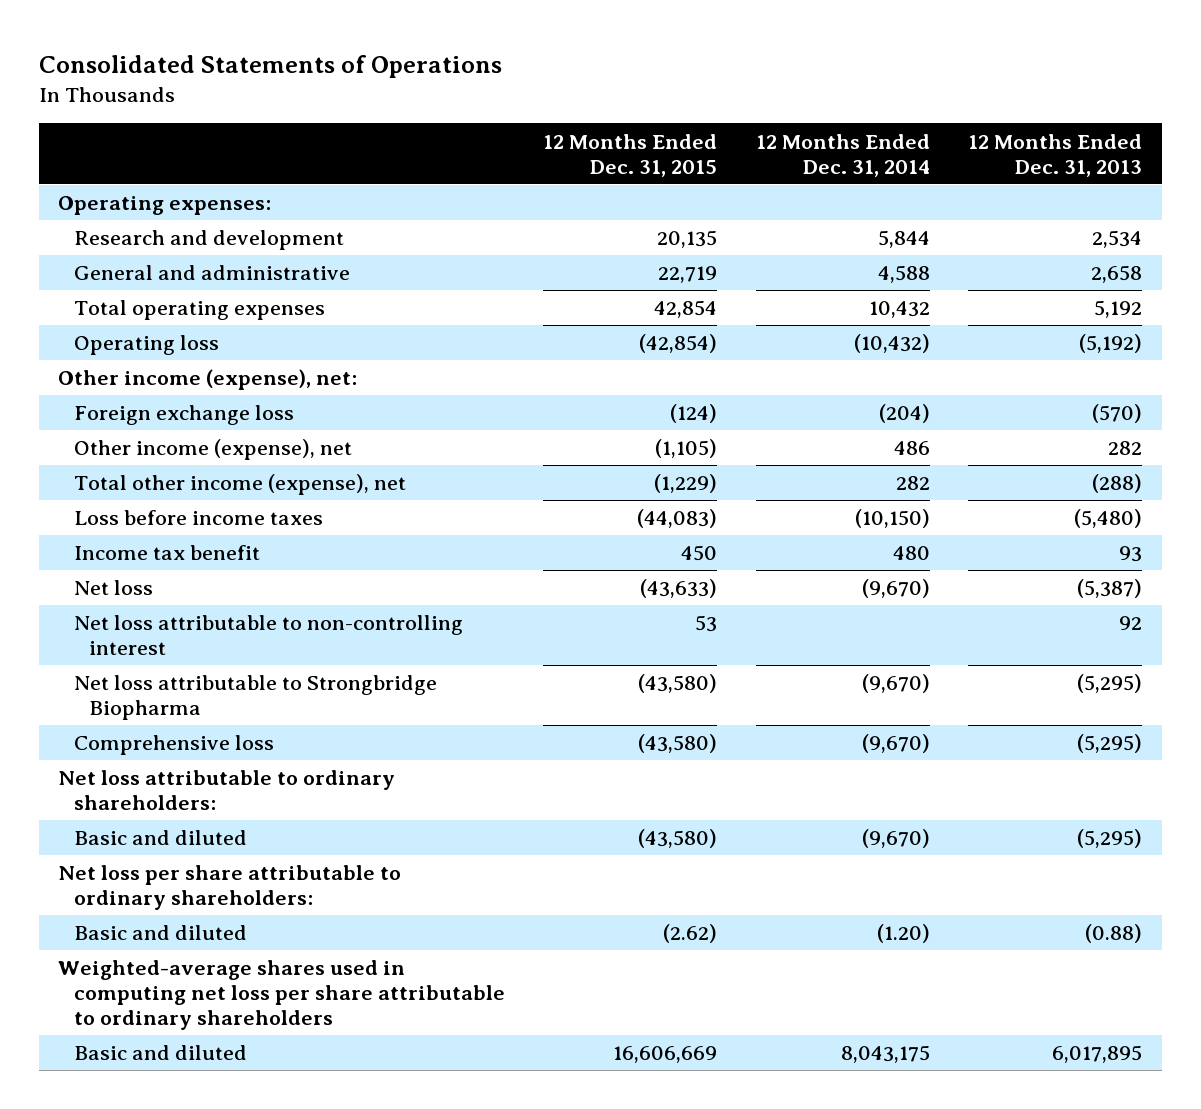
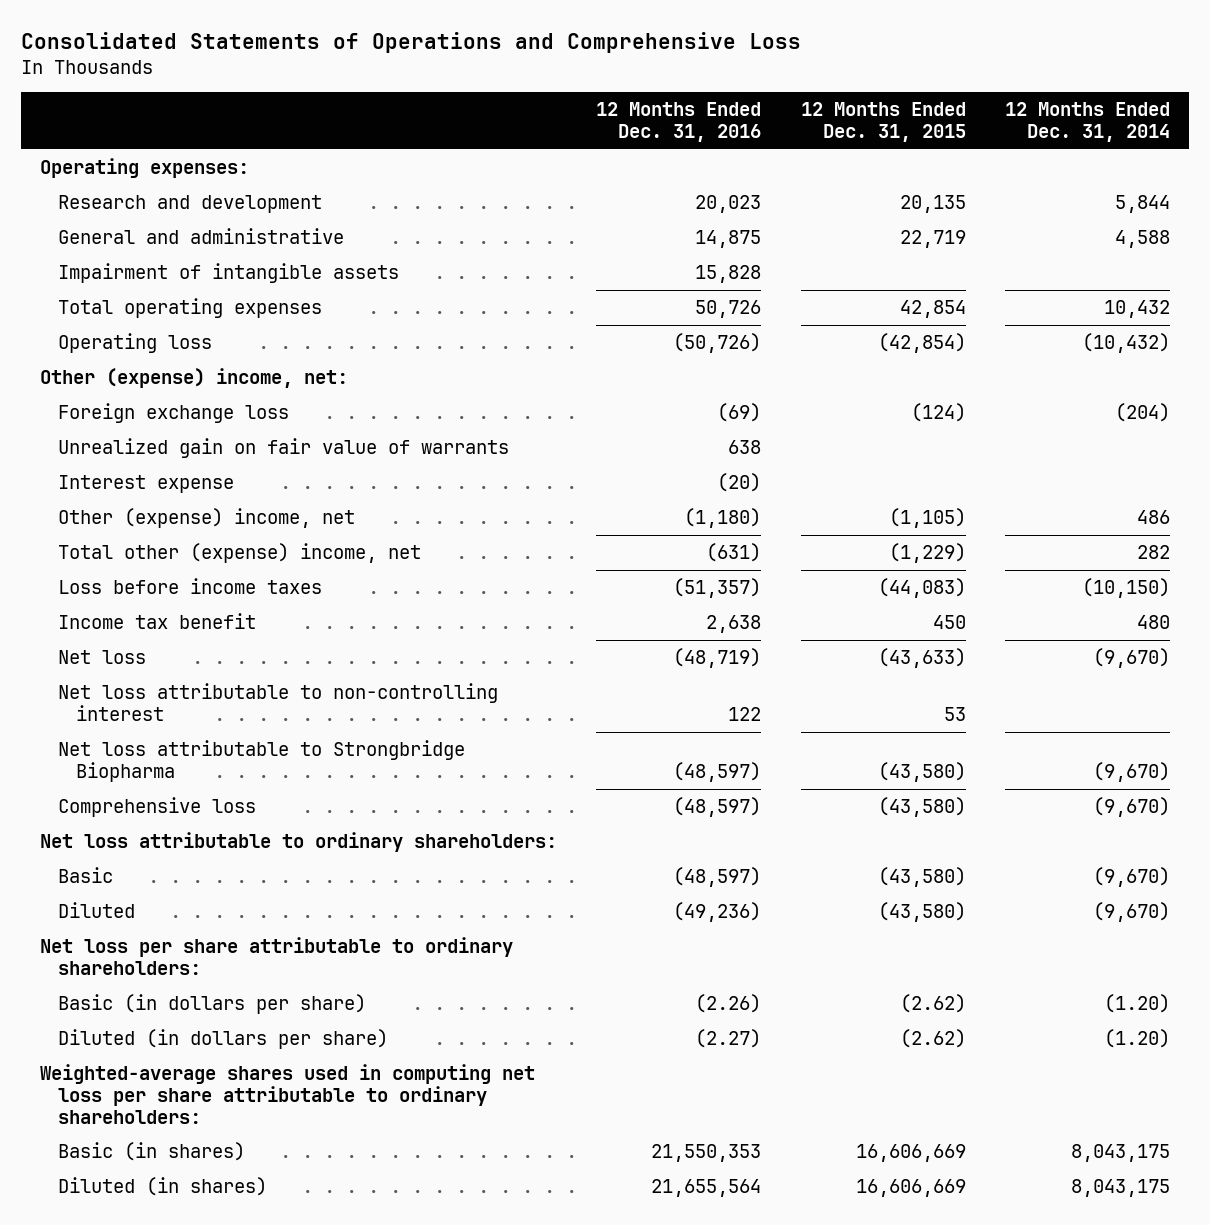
- Consolidated Statements of Operations
+ Consolidated Statements of Operations and Comprehensive Loss
- | 12 Months Ended Dec. 31, 2015 | 12 Months Ended Dec. 31, 2014 | 12 Months Ended Dec. 31, 2013
+ | 12 Months Ended Dec. 31, 2016 | 12 Months Ended Dec. 31, 2015 | 12 Months Ended Dec. 31, 2014
+ Impairment of intangible assets | 15,828 | |
- Other income (expense), net:
+ Other (expense) income, net:
- Other income (expense), net | (1,105) | 486 | 282
- Total other income (expense), net | (1,229) | 282 | (288)
+ Unrealized gain on fair value of warrants | 638 | |
+ Interest expense | (20) | |
+ Other (expense) income, net | (1,180) | (1,105) | 486
+ Total other (expense) income, net | (631) | (1,229) | 282
- Basic and diluted | (43,580) | (9,670) | (5,295)
+ Basic | (48,597) | (43,580) | (9,670)
+ Diluted | (49,236) | (43,580) | (9,670)
- Basic and diluted | (2.62) | (1.20) | (0.88)
- Weighted-average shares used in computing net loss per share attributable to ordinary shareholders
- Basic and diluted | 16,606,669 | 8,043,175 | 6,017,895
+ Basic (in dollars per share) | (2.26) | (2.62) | (1.20)
+ Diluted (in dollars per share) | (2.27) | (2.62) | (1.20)
+ Weighted-average shares used in computing net loss per share attributable to ordinary shareholders:
+ Basic (in shares) | 21,550,353 | 16,606,669 | 8,043,175
+ Diluted (in shares) | 21,655,564 | 16,606,669 | 8,043,175

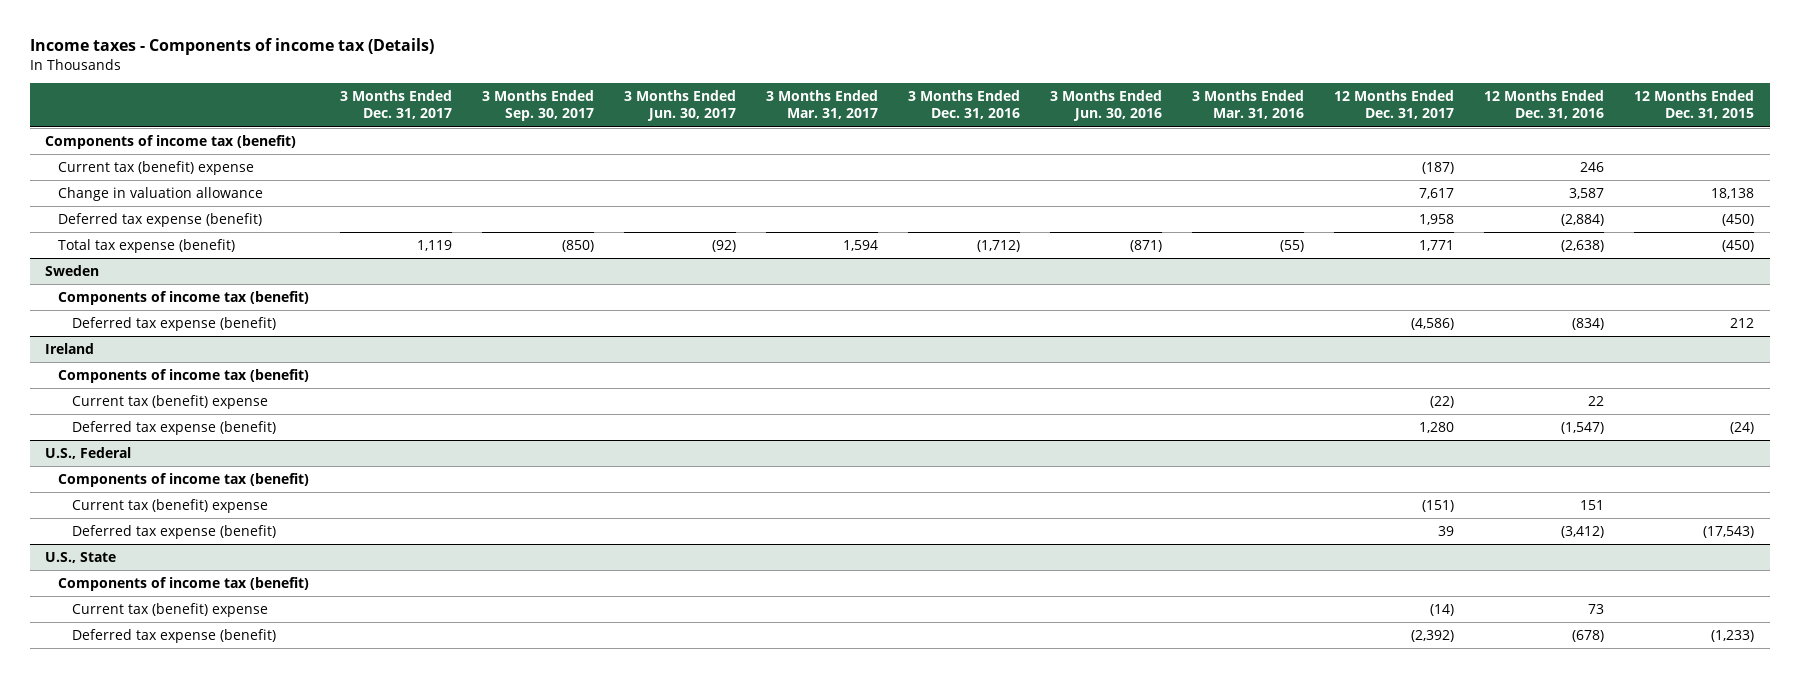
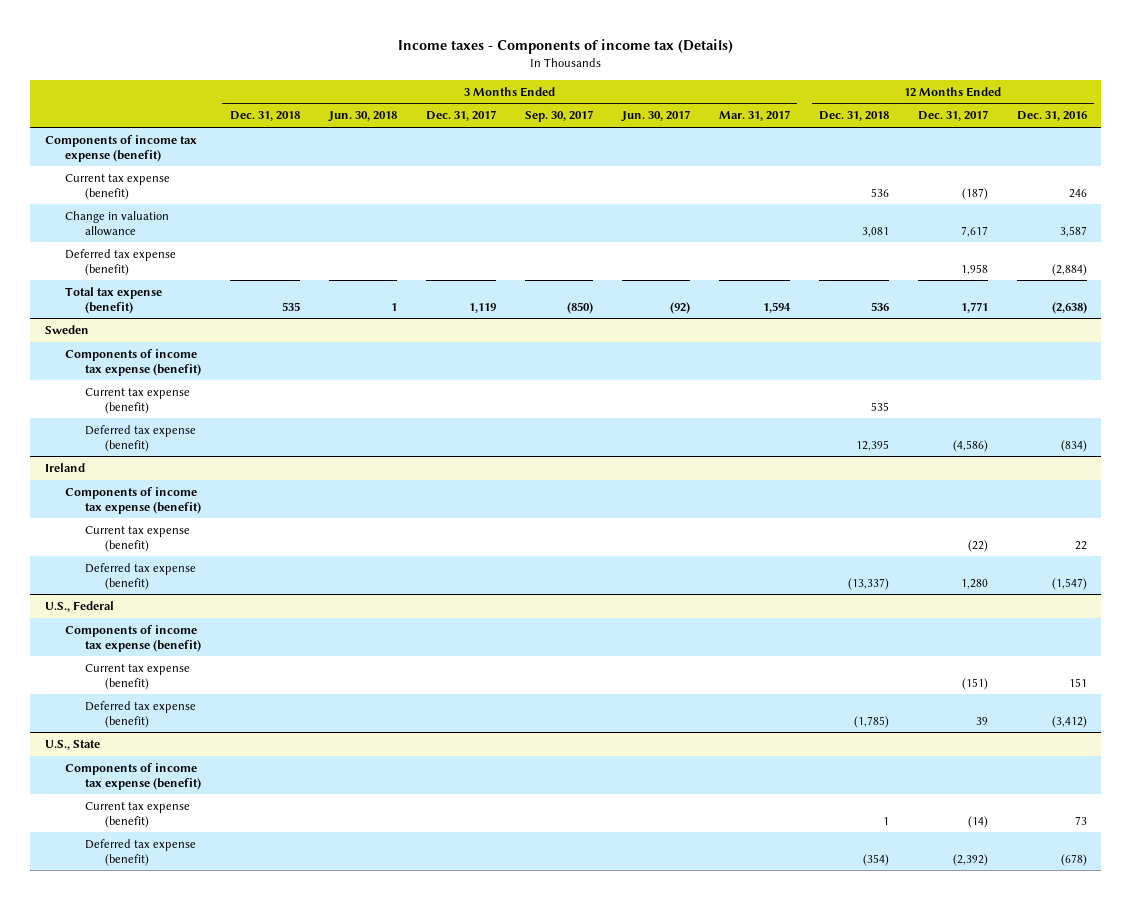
- | 3 Months Ended Dec. 31, 2017 | 3 Months Ended Sep. 30, 2017 | 3 Months Ended Jun. 30, 2017 | 3 Months Ended Mar. 31, 2017 | 3 Months Ended Dec. 31, 2016 | 3 Months Ended Jun. 30, 2016 | 3 Months Ended Mar. 31, 2016 | 12 Months Ended Dec. 31, 2017 | 12 Months Ended Dec. 31, 2016 | 12 Months Ended Dec. 31, 2015
+ | 3 Months Ended Dec. 31, 2018 | 3 Months Ended Jun. 30, 2018 | 3 Months Ended Dec. 31, 2017 | 3 Months Ended Sep. 30, 2017 | 3 Months Ended Jun. 30, 2017 | 3 Months Ended Mar. 31, 2017 | 12 Months Ended Dec. 31, 2018 | 12 Months Ended Dec. 31, 2017 | 12 Months Ended Dec. 31, 2016
- Components of income tax (benefit)
- Current tax (benefit) expense | | | | | | | | (187) | 246 |
+ Components of income tax expense (benefit)
+ Current tax expense (benefit) | | | | | | | 536 | (187) | 246
@ Sweden
- Components of income tax (benefit)
+ Components of income tax expense (benefit)
+ Current tax expense (benefit) | | | | | | | 535 | |
@ Ireland
- Components of income tax (benefit)
- Current tax (benefit) expense | | | | | | | | (22) | 22 |
+ Components of income tax expense (benefit)
+ Current tax expense (benefit) | | | | | | | | (22) | 22
@ U.S., Federal
- Components of income tax (benefit)
- Current tax (benefit) expense | | | | | | | | (151) | 151 |
+ Components of income tax expense (benefit)
+ Current tax expense (benefit) | | | | | | | | (151) | 151
@ U.S., State
- Components of income tax (benefit)
- Current tax (benefit) expense | | | | | | | | (14) | 73 |
+ Components of income tax expense (benefit)
+ Current tax expense (benefit) | | | | | | | 1 | (14) | 73

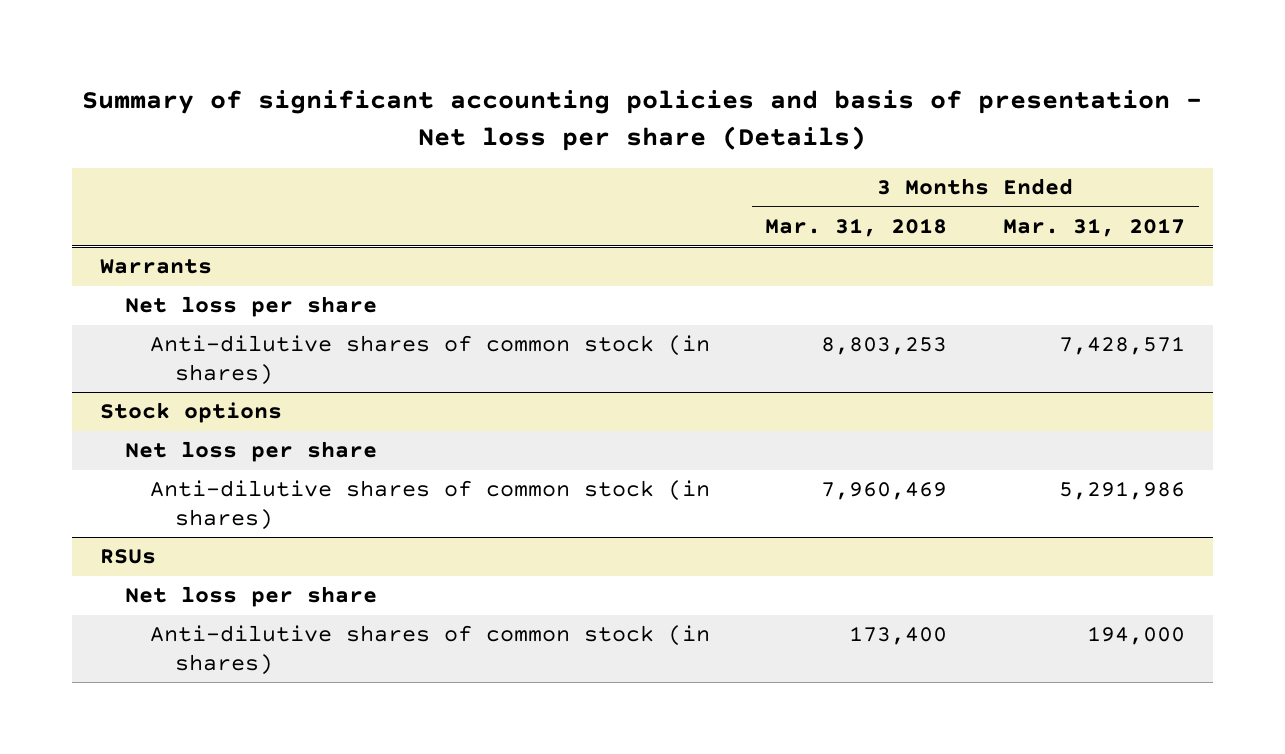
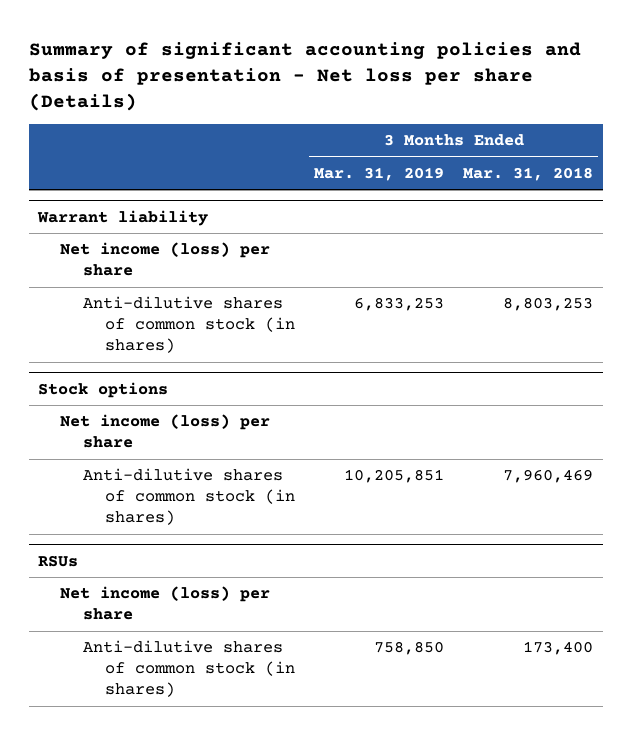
- | 3 Months Ended Mar. 31, 2018 | 3 Months Ended Mar. 31, 2017
+ | 3 Months Ended Mar. 31, 2019 | 3 Months Ended Mar. 31, 2018
- Warrants
- Net loss per share
+ Warrant liability
+ Net income (loss) per share
@ Stock options
- Net loss per share
+ Net income (loss) per share
@ RSUs
- Net loss per share
+ Net income (loss) per share

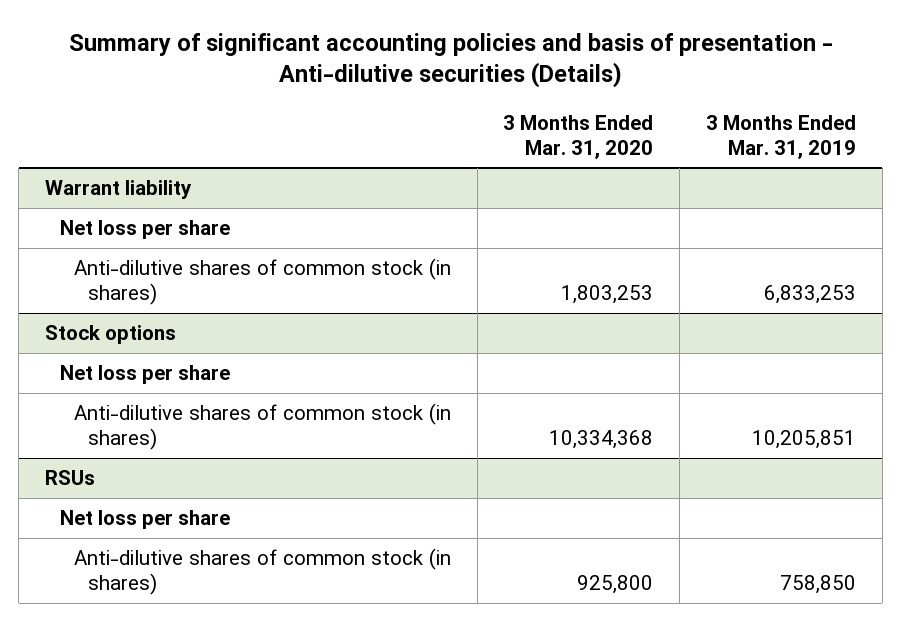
- Summary of significant accounting policies and basis of presentation - Net loss per share (Details)
+ Summary of significant accounting policies and basis of presentation - Anti-dilutive securities (Details)
- | 3 Months Ended Mar. 31, 2019 | 3 Months Ended Mar. 31, 2018
+ | 3 Months Ended Mar. 31, 2020 | 3 Months Ended Mar. 31, 2019
@ Warrant liability
- Net income (loss) per share
+ Net loss per share
@ Stock options
- Net income (loss) per share
+ Net loss per share
@ RSUs
- Net income (loss) per share
+ Net loss per share

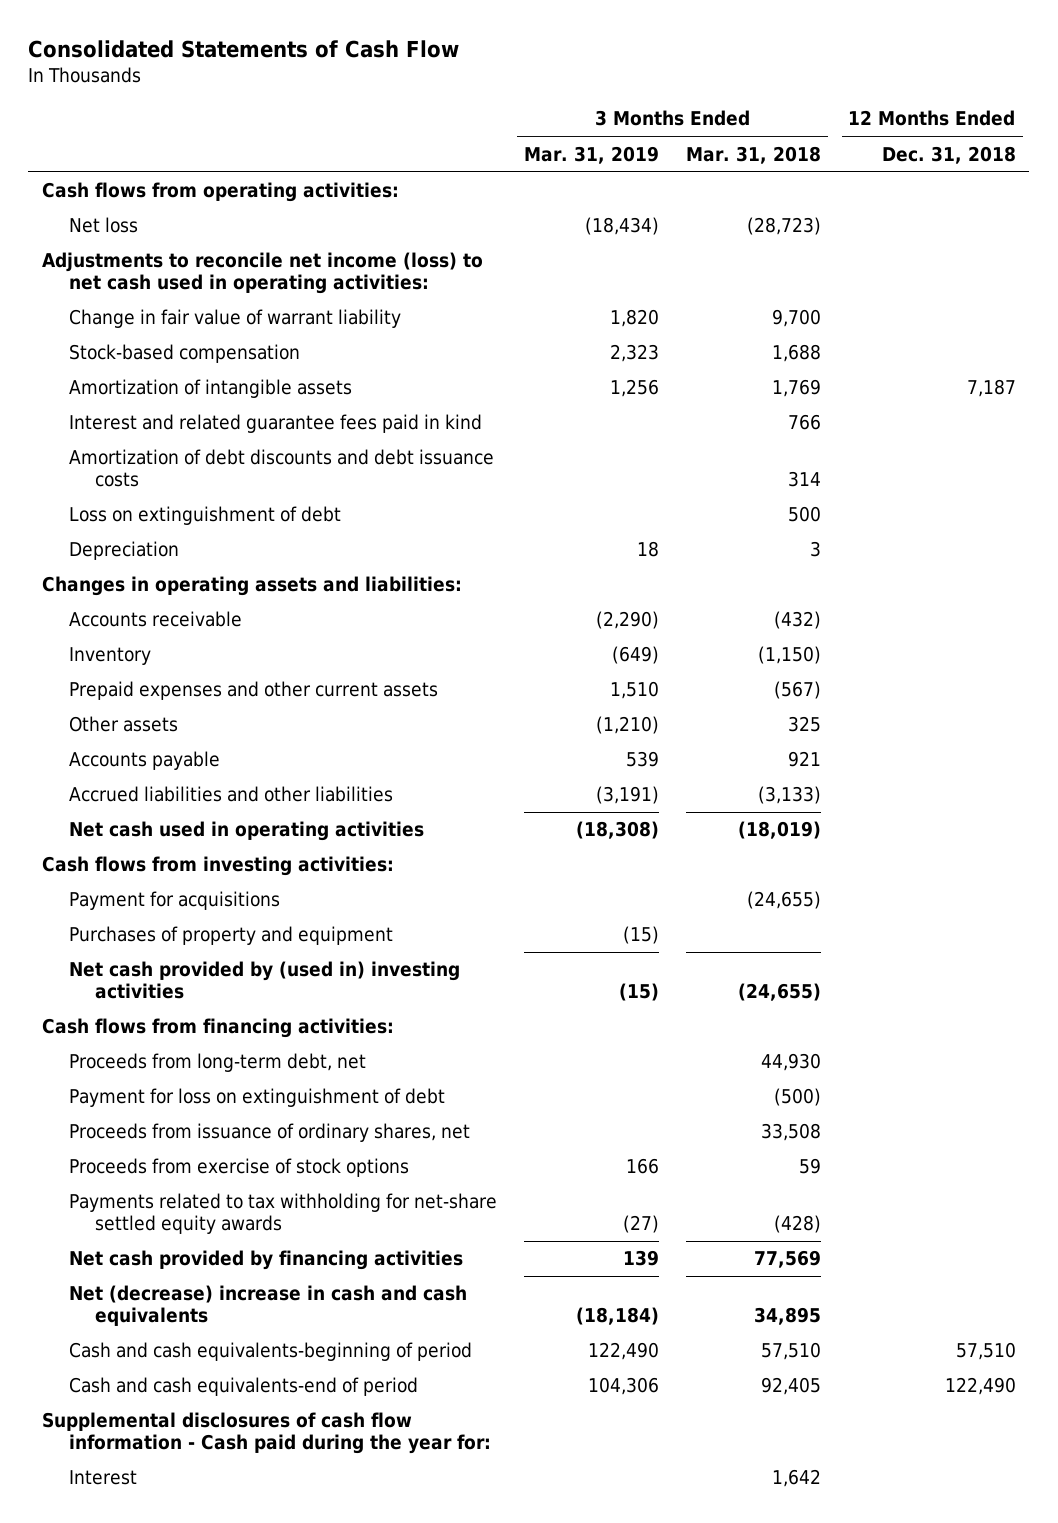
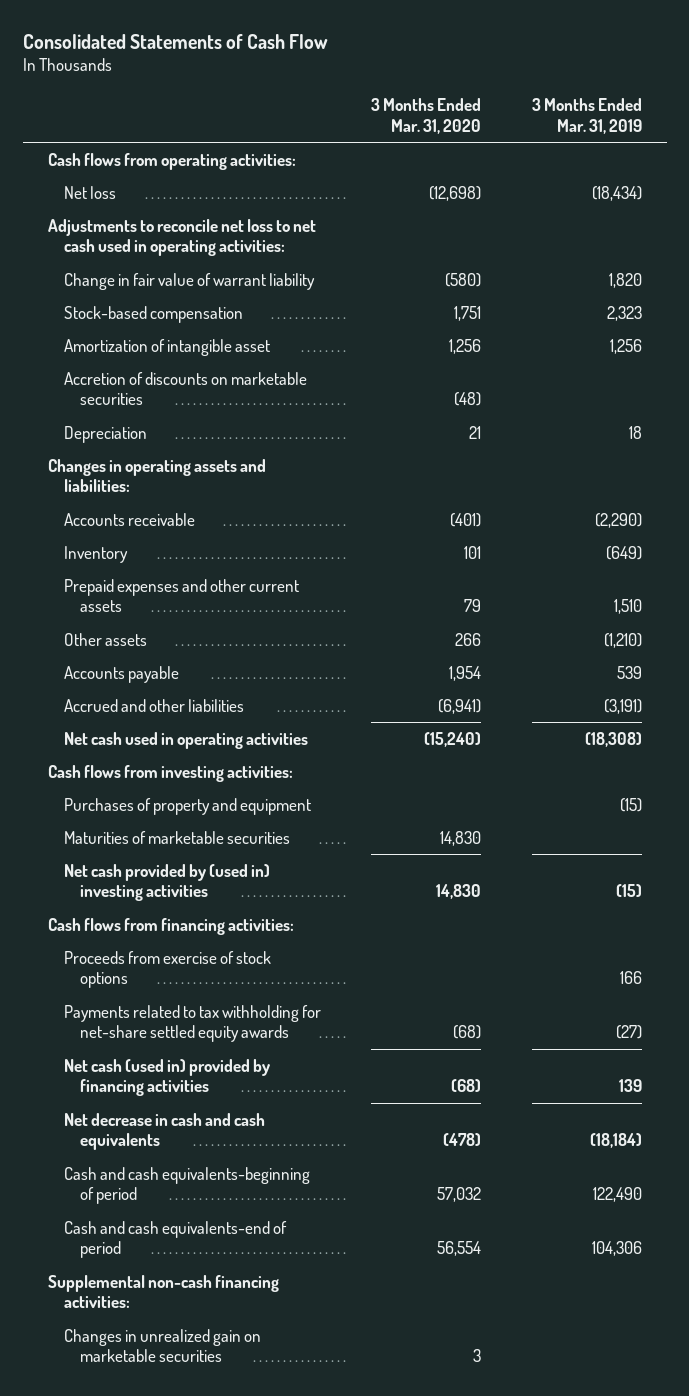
- | 3 Months Ended Mar. 31, 2019 | 3 Months Ended Mar. 31, 2018 | 12 Months Ended Dec. 31, 2018
+ | 3 Months Ended Mar. 31, 2020 | 3 Months Ended Mar. 31, 2019
- Adjustments to reconcile net income (loss) to net cash used in operating activities:
+ Adjustments to reconcile net loss to net cash used in operating activities:
- Amortization of intangible assets | 1,256 | 1,769 | 7,187
- Interest and related guarantee fees paid in kind | | 766 |
- Amortization of debt discounts and debt issuance costs | | 314 |
- Loss on extinguishment of debt | | 500 |
+ Amortization of intangible asset | 1,256 | 1,256
+ Accretion of discounts on marketable securities | (48) |
- Accrued liabilities and other liabilities | (3,191) | (3,133) |
+ Accrued and other liabilities | (6,941) | (3,191)
- Payment for acquisitions | | (24,655) |
+ Maturities of marketable securities | 14,830 |
- Proceeds from long-term debt, net | | 44,930 |
- Payment for loss on extinguishment of debt | | (500) |
- Proceeds from issuance of ordinary shares, net | | 33,508 |
- Net cash provided by financing activities | 139 | 77,569 |
- Net (decrease) increase in cash and cash equivalents | (18,184) | 34,895 |
+ Net cash (used in) provided by financing activities | (68) | 139
+ Net decrease in cash and cash equivalents | (478) | (18,184)
- Supplemental disclosures of cash flow information - Cash paid during the year for:
- Interest | | 1,642 |
+ Supplemental non-cash financing activities:
+ Changes in unrealized gain on marketable securities | 3 |

